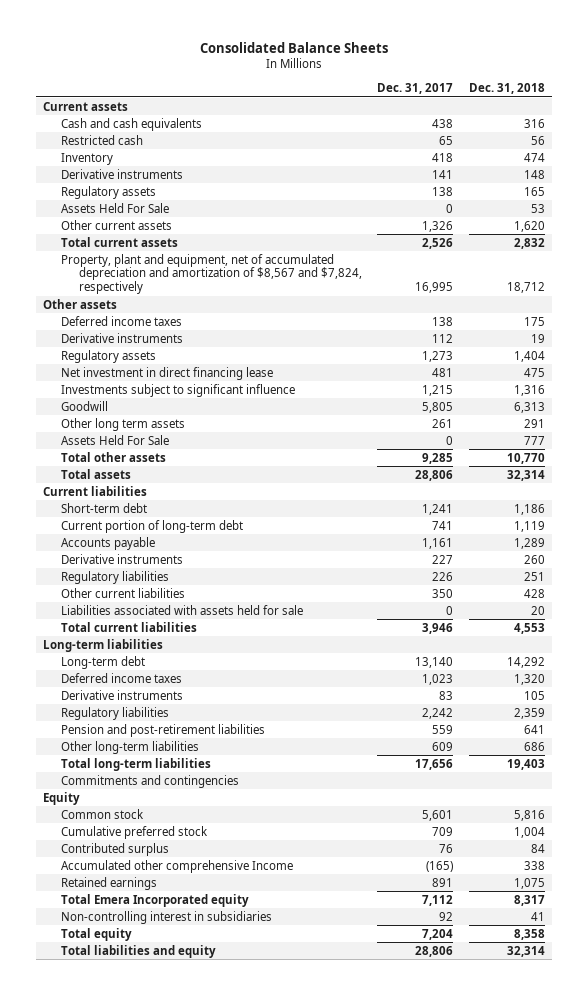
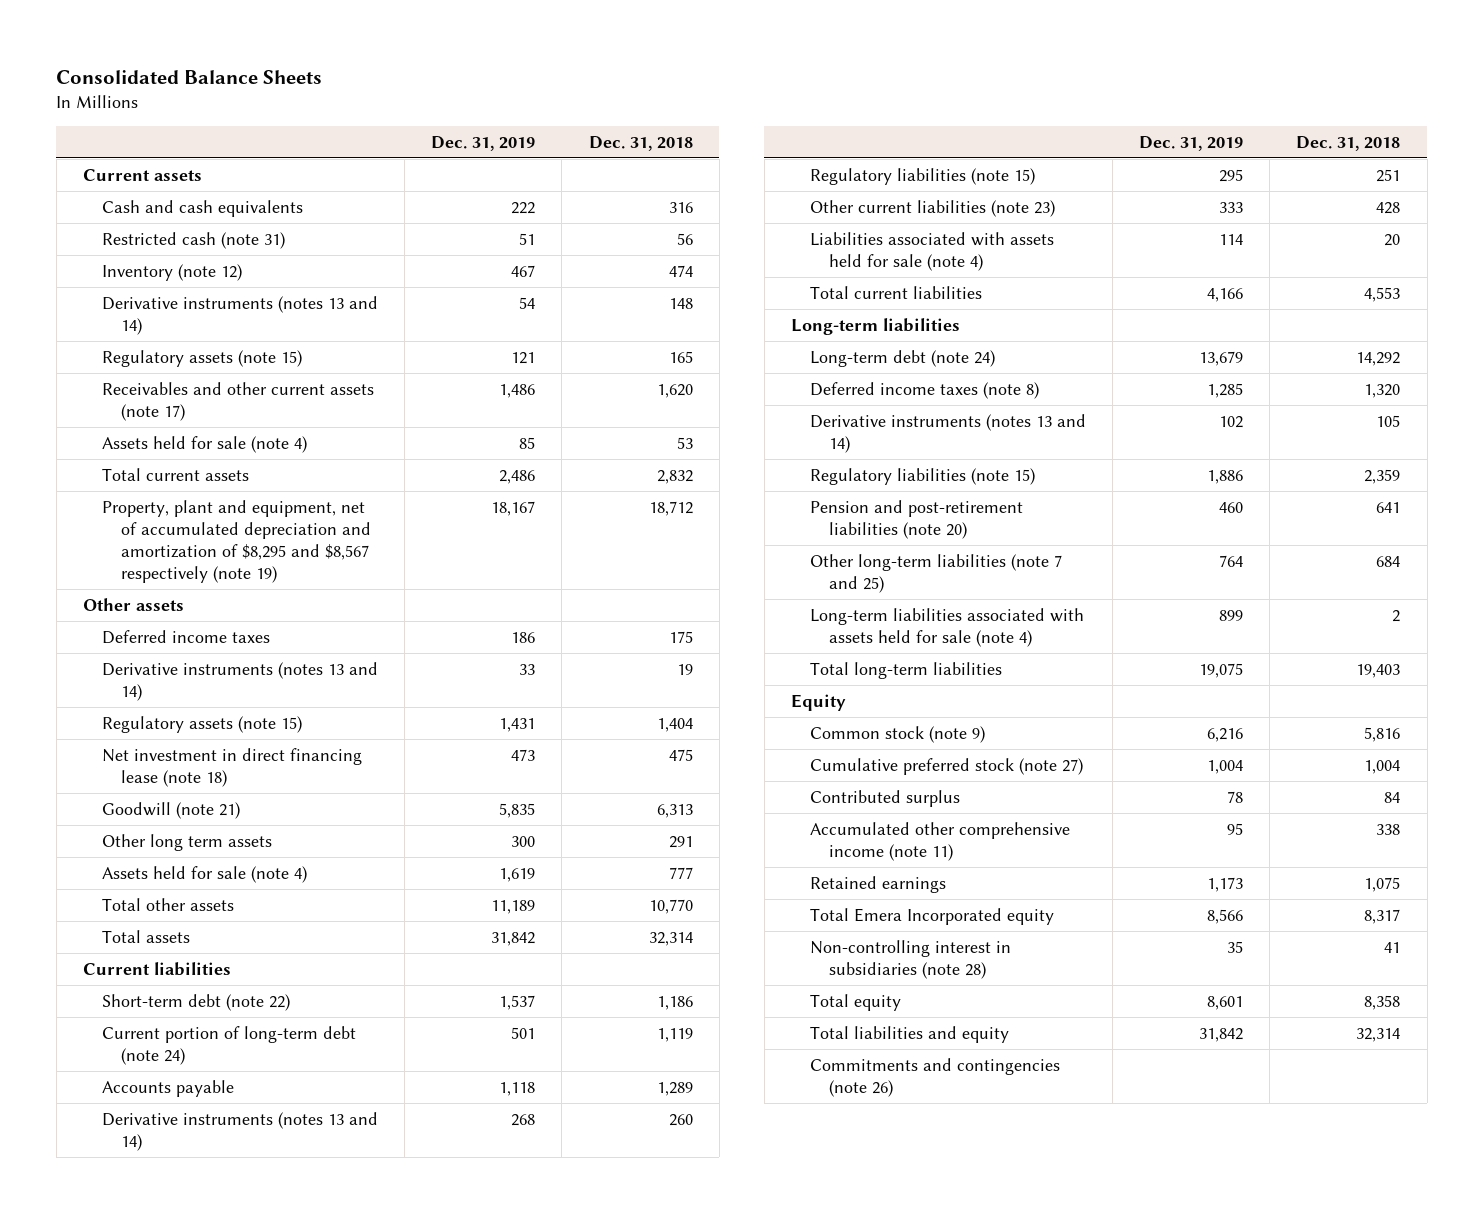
- | Dec. 31, 2017 | Dec. 31, 2018
+ | Dec. 31, 2019 | Dec. 31, 2018
- Restricted cash | 65 | 56
- Inventory | 418 | 474
- Derivative instruments | 141 | 148
- Regulatory assets | 138 | 165
- Assets Held For Sale | 0 | 53
- Other current assets | 1,326 | 1,620
+ Restricted cash (note 31) | 51 | 56
+ Inventory (note 12) | 467 | 474
+ Derivative instruments (notes 13 and 14) | 54 | 148
+ Regulatory assets (note 15) | 121 | 165
+ Receivables and other current assets (note 17) | 1,486 | 1,620
+ Assets held for sale (note 4) | 85 | 53
- Property, plant and equipment, net of accumulated depreciation and amortization of $8,567 and $7,824, respectively | 16,995 | 18,712
+ Property, plant and equipment, net of accumulated depreciation and amortization of $8,295 and $8,567 respectively (note 19) | 18,167 | 18,712
- Derivative instruments | 112 | 19
- Regulatory assets | 1,273 | 1,404
- Net investment in direct financing lease | 481 | 475
- Investments subject to significant influence | 1,215 | 1,316
- Goodwill | 5,805 | 6,313
+ Derivative instruments (notes 13 and 14) | 33 | 19
+ Regulatory assets (note 15) | 1,431 | 1,404
+ Net investment in direct financing lease (note 18) | 473 | 475
+ Goodwill (note 21) | 5,835 | 6,313
- Assets Held For Sale | 0 | 777
+ Assets held for sale (note 4) | 1,619 | 777
- Short-term debt | 1,241 | 1,186
- Current portion of long-term debt | 741 | 1,119
+ Short-term debt (note 22) | 1,537 | 1,186
+ Current portion of long-term debt (note 24) | 501 | 1,119
- Derivative instruments | 227 | 260
- Regulatory liabilities | 226 | 251
- Other current liabilities | 350 | 428
- Liabilities associated with assets held for sale | 0 | 20
+ Derivative instruments (notes 13 and 14) | 268 | 260
+ Regulatory liabilities (note 15) | 295 | 251
+ Other current liabilities (note 23) | 333 | 428
+ Liabilities associated with assets held for sale (note 4) | 114 | 20
- Long-term debt | 13,140 | 14,292
- Deferred income taxes | 1,023 | 1,320
- Derivative instruments | 83 | 105
- Regulatory liabilities | 2,242 | 2,359
- Pension and post-retirement liabilities | 559 | 641
- Other long-term liabilities | 609 | 686
+ Long-term debt (note 24) | 13,679 | 14,292
+ Deferred income taxes (note 8) | 1,285 | 1,320
+ Derivative instruments (notes 13 and 14) | 102 | 105
+ Regulatory liabilities (note 15) | 1,886 | 2,359
+ Pension and post-retirement liabilities (note 20) | 460 | 641
+ Other long-term liabilities (note 7 and 25) | 764 | 684
+ Long-term liabilities associated with assets held for sale (note 4) | 899 | 2
- Commitments and contingencies
- Common stock | 5,601 | 5,816
- Cumulative preferred stock | 709 | 1,004
+ Common stock (note 9) | 6,216 | 5,816
+ Cumulative preferred stock (note 27) | 1,004 | 1,004
- Accumulated other comprehensive Income | (165) | 338
+ Accumulated other comprehensive income (note 11) | 95 | 338
- Non-controlling interest in subsidiaries | 92 | 41
+ Non-controlling interest in subsidiaries (note 28) | 35 | 41
+ Commitments and contingencies (note 26)

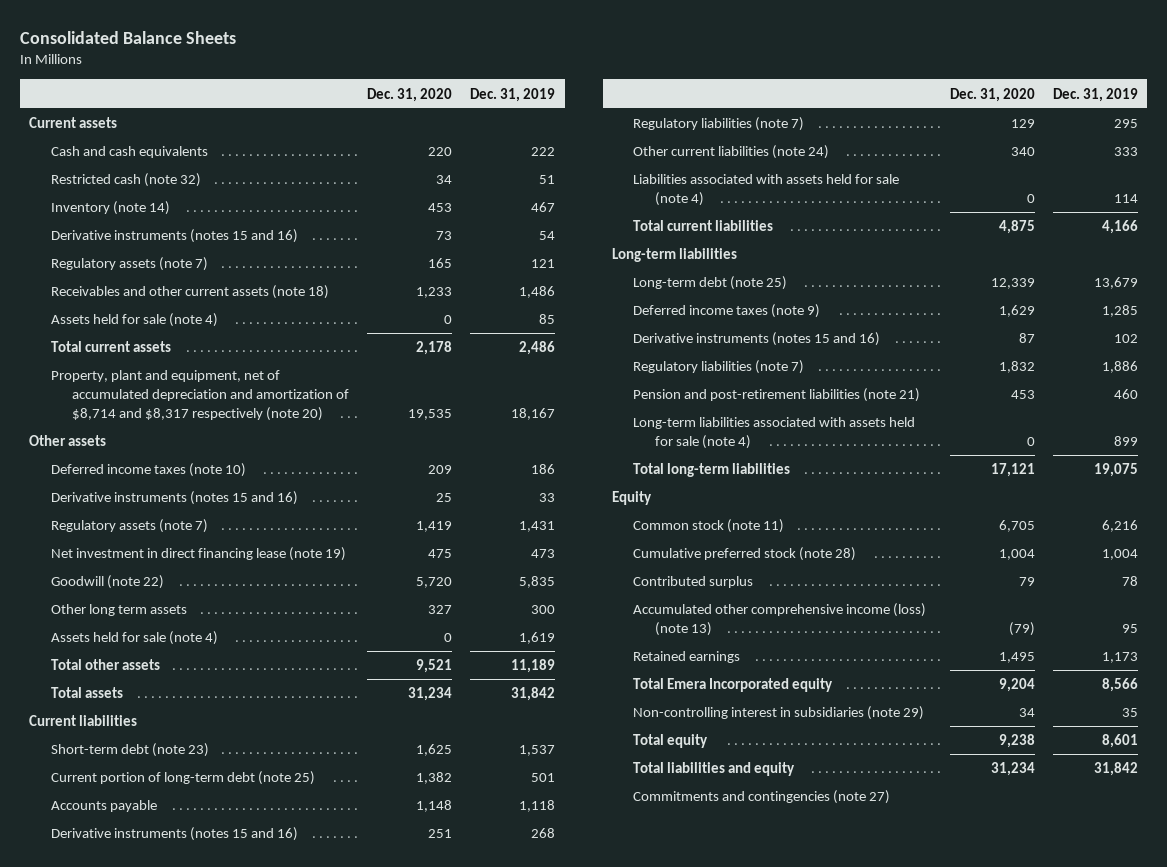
- | Dec. 31, 2019 | Dec. 31, 2018
+ | Dec. 31, 2020 | Dec. 31, 2019
- Restricted cash (note 31) | 51 | 56
- Inventory (note 12) | 467 | 474
- Derivative instruments (notes 13 and 14) | 54 | 148
- Regulatory assets (note 15) | 121 | 165
- Receivables and other current assets (note 17) | 1,486 | 1,620
+ Restricted cash (note 32) | 34 | 51
+ Inventory (note 14) | 453 | 467
+ Derivative instruments (notes 15 and 16) | 73 | 54
+ Regulatory assets (note 7) | 165 | 121
+ Receivables and other current assets (note 18) | 1,233 | 1,486
- Property, plant and equipment, net of accumulated depreciation and amortization of $8,295 and $8,567 respectively (note 19) | 18,167 | 18,712
+ Property, plant and equipment, net of accumulated depreciation and amortization of $8,714 and $8,317 respectively (note 20) | 19,535 | 18,167
- Deferred income taxes | 186 | 175
- Derivative instruments (notes 13 and 14) | 33 | 19
- Regulatory assets (note 15) | 1,431 | 1,404
- Net investment in direct financing lease (note 18) | 473 | 475
- Goodwill (note 21) | 5,835 | 6,313
+ Deferred income taxes (note 10) | 209 | 186
+ Derivative instruments (notes 15 and 16) | 25 | 33
+ Regulatory assets (note 7) | 1,419 | 1,431
+ Net investment in direct financing lease (note 19) | 475 | 473
+ Goodwill (note 22) | 5,720 | 5,835
- Short-term debt (note 22) | 1,537 | 1,186
- Current portion of long-term debt (note 24) | 501 | 1,119
+ Short-term debt (note 23) | 1,625 | 1,537
+ Current portion of long-term debt (note 25) | 1,382 | 501
- Derivative instruments (notes 13 and 14) | 268 | 260
- Regulatory liabilities (note 15) | 295 | 251
- Other current liabilities (note 23) | 333 | 428
+ Derivative instruments (notes 15 and 16) | 251 | 268
+ Regulatory liabilities (note 7) | 129 | 295
+ Other current liabilities (note 24) | 340 | 333
- Long-term debt (note 24) | 13,679 | 14,292
- Deferred income taxes (note 8) | 1,285 | 1,320
- Derivative instruments (notes 13 and 14) | 102 | 105
- Regulatory liabilities (note 15) | 1,886 | 2,359
- Pension and post-retirement liabilities (note 20) | 460 | 641
- Other long-term liabilities (note 7 and 25) | 764 | 684
+ Long-term debt (note 25) | 12,339 | 13,679
+ Deferred income taxes (note 9) | 1,629 | 1,285
+ Derivative instruments (notes 15 and 16) | 87 | 102
+ Regulatory liabilities (note 7) | 1,832 | 1,886
+ Pension and post-retirement liabilities (note 21) | 453 | 460
- Common stock (note 9) | 6,216 | 5,816
- Cumulative preferred stock (note 27) | 1,004 | 1,004
+ Common stock (note 11) | 6,705 | 6,216
+ Cumulative preferred stock (note 28) | 1,004 | 1,004
- Accumulated other comprehensive income (note 11) | 95 | 338
+ Accumulated other comprehensive income (loss) (note 13) | (79) | 95
- Non-controlling interest in subsidiaries (note 28) | 35 | 41
+ Non-controlling interest in subsidiaries (note 29) | 34 | 35
- Commitments and contingencies (note 26)
+ Commitments and contingencies (note 27)

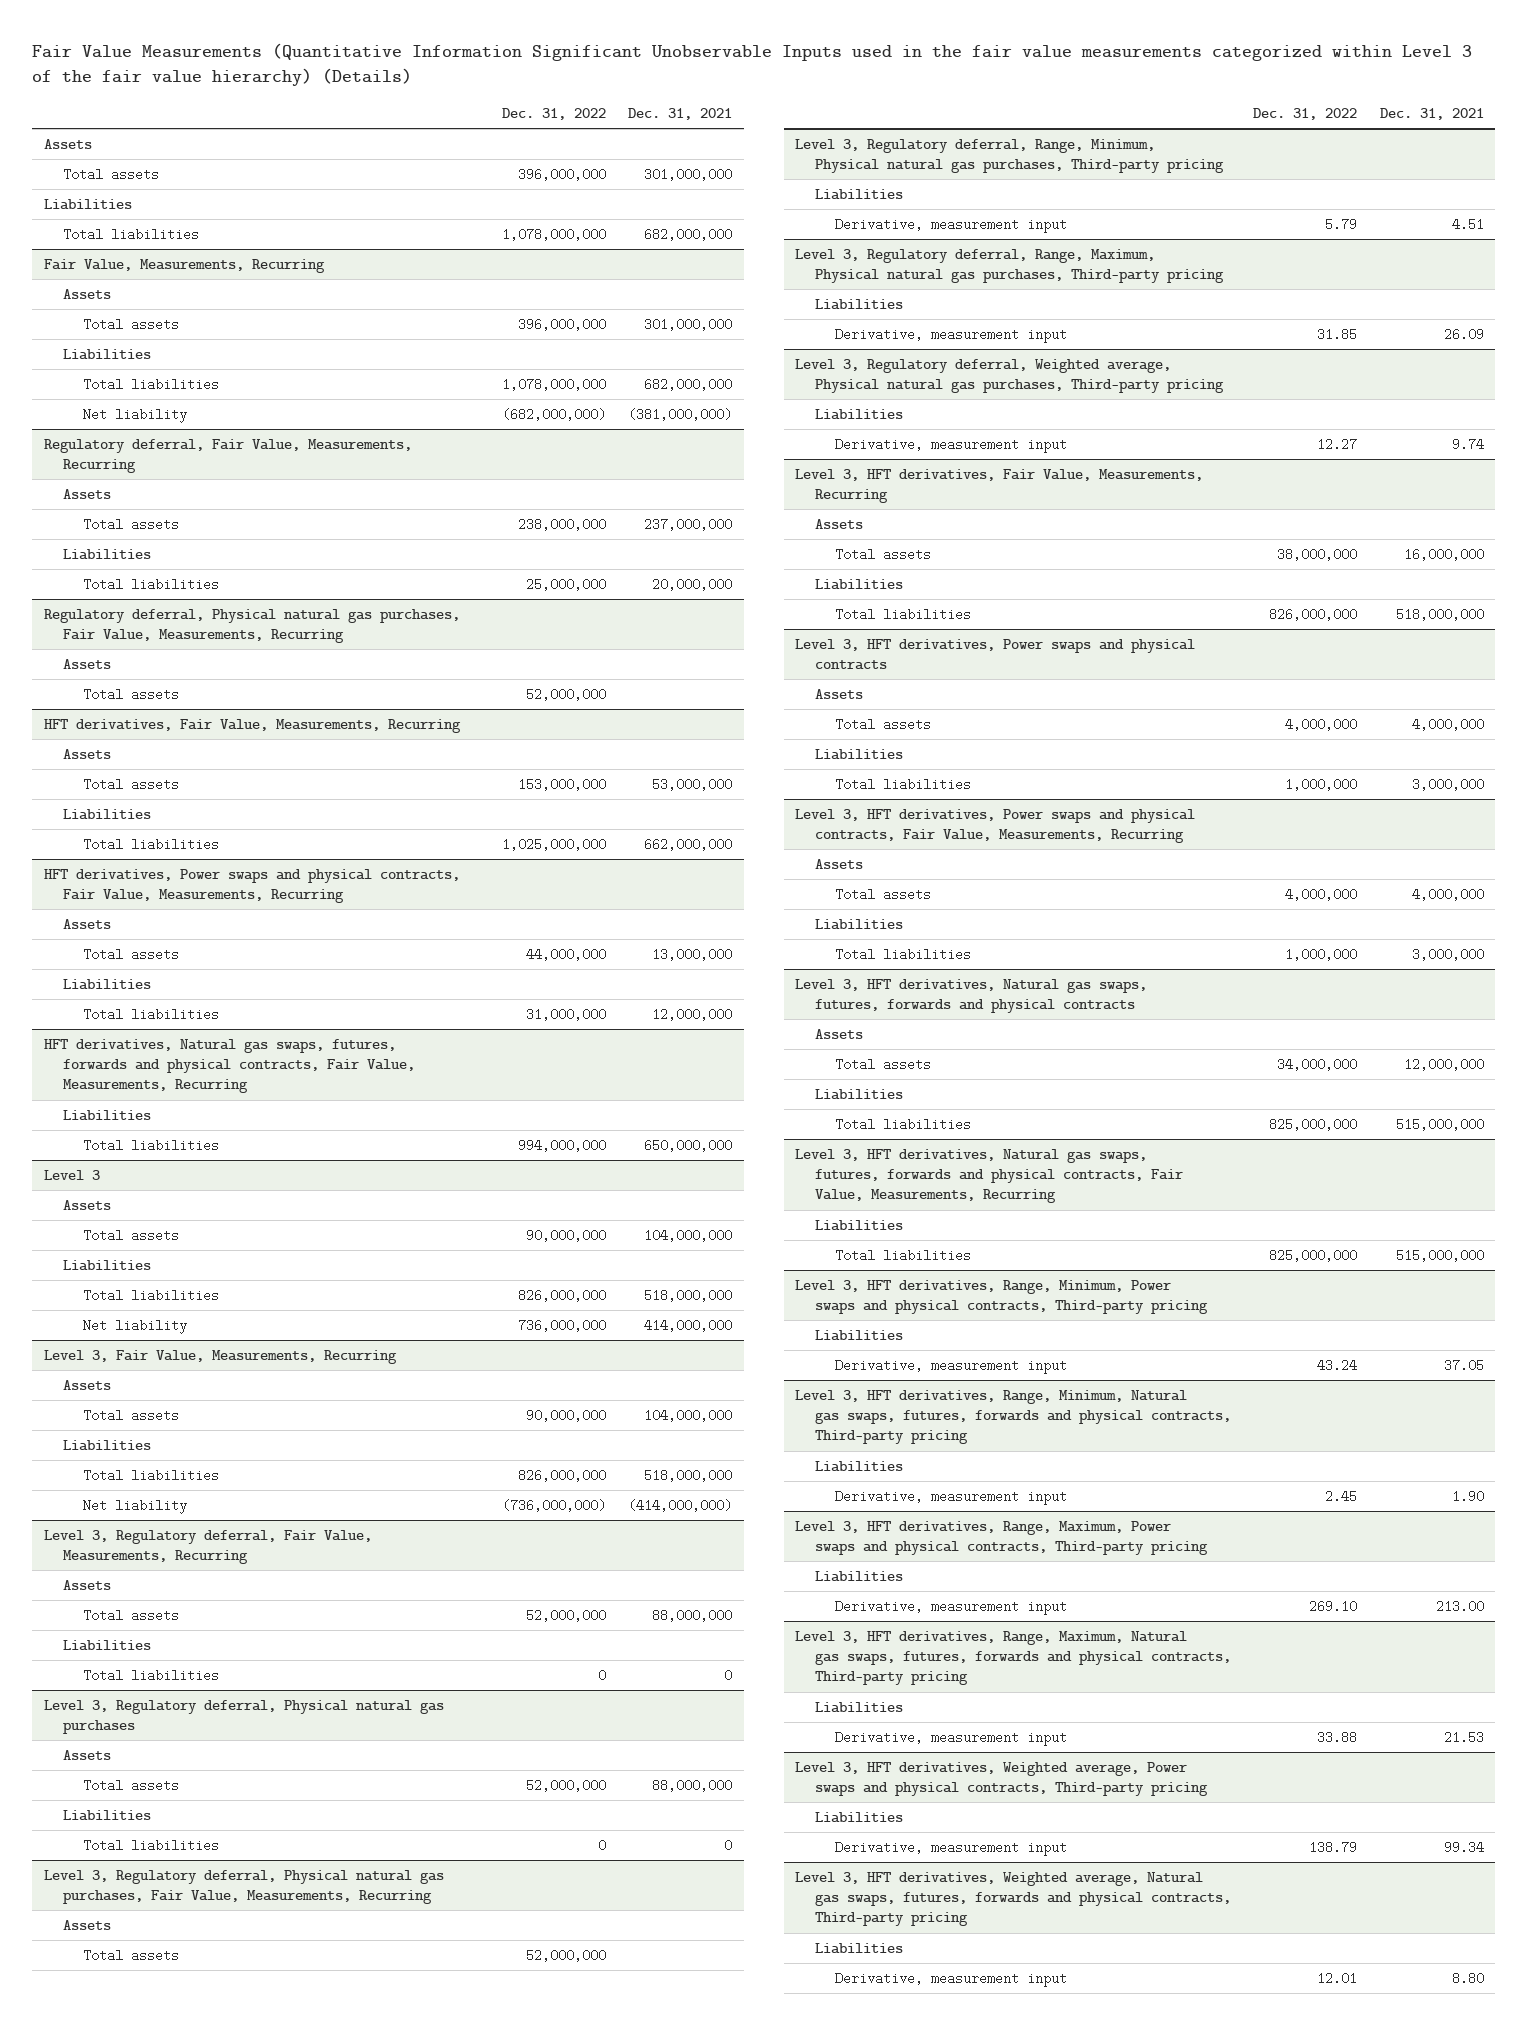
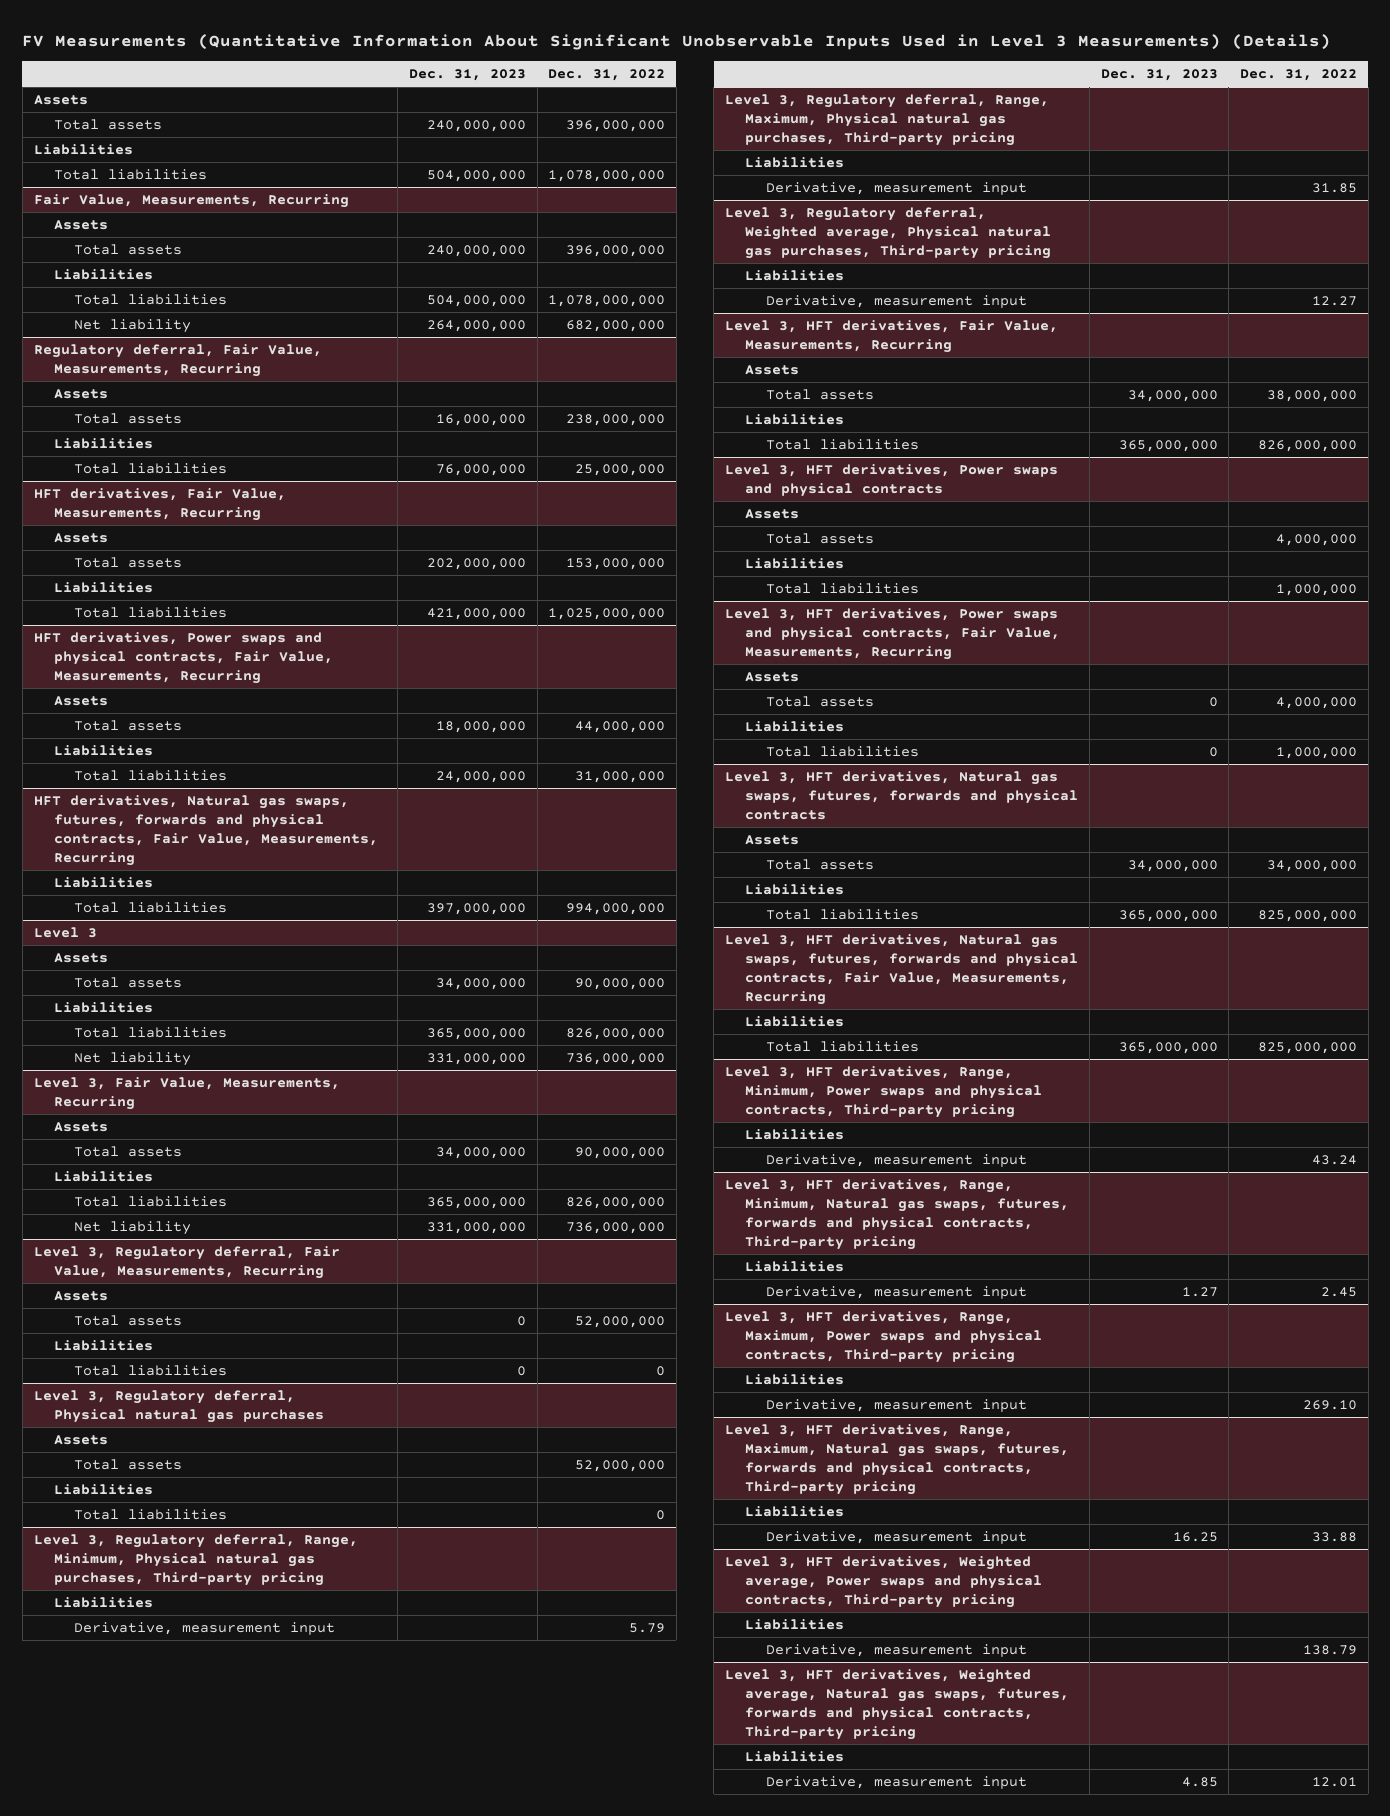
- Fair Value Measurements (Quantitative Information Significant Unobservable Inputs used in the fair value measurements categorized within Level 3 of the fair value hierarchy) (Details)
+ FV Measurements (Quantitative Information About Significant Unobservable Inputs Used in Level 3 Measurements) (Details)
- | Dec. 31, 2022 | Dec. 31, 2021
+ | Dec. 31, 2023 | Dec. 31, 2022
@ Fair Value, Measurements, Recurring
- Net liability | (682,000,000) | (381,000,000)
+ Net liability | 264,000,000 | 682,000,000
- Regulatory deferral, Physical natural gas purchases, Fair Value, Measurements, Recurring
- Assets
- Total assets | 52,000,000 |
@ Level 3, Fair Value, Measurements, Recurring
- Net liability | (736,000,000) | (414,000,000)
+ Net liability | 331,000,000 | 736,000,000
- Level 3, Regulatory deferral, Physical natural gas purchases, Fair Value, Measurements, Recurring
- Assets
- Total assets | 52,000,000 |

